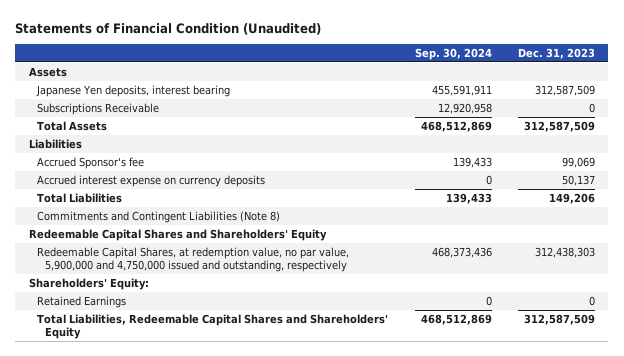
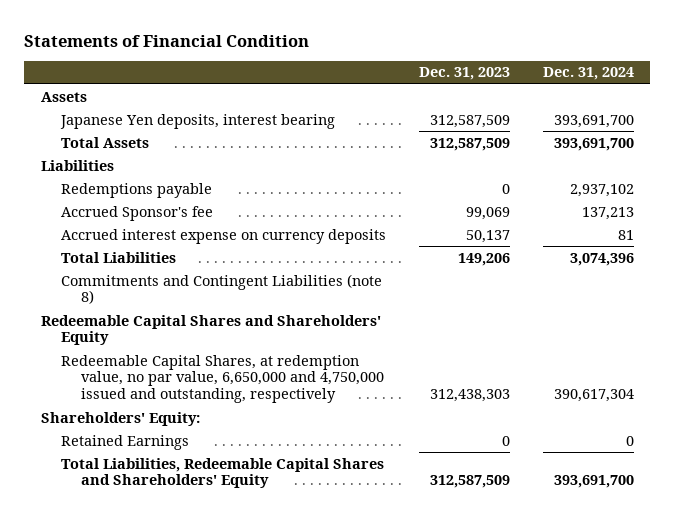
- Statements of Financial Condition (Unaudited)
+ Statements of Financial Condition
- | Sep. 30, 2024 | Dec. 31, 2023
+ | Dec. 31, 2023 | Dec. 31, 2024
- Subscriptions Receivable | 12,920,958 | 0
+ Redemptions payable | 0 | 2,937,102
- Commitments and Contingent Liabilities (Note 8)
+ Commitments and Contingent Liabilities (note 8)
- Redeemable Capital Shares, at redemption value, no par value, 5,900,000 and 4,750,000 issued and outstanding, respectively | 468,373,436 | 312,438,303
+ Redeemable Capital Shares, at redemption value, no par value, 6,650,000 and 4,750,000 issued and outstanding, respectively | 312,438,303 | 390,617,304

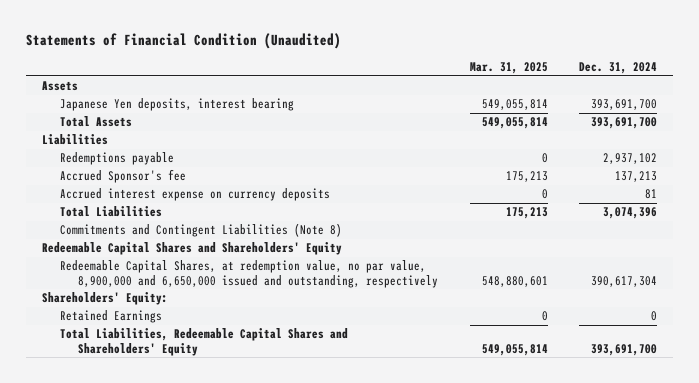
- Statements of Financial Condition
+ Statements of Financial Condition (Unaudited)
- | Dec. 31, 2023 | Dec. 31, 2024
+ | Mar. 31, 2025 | Dec. 31, 2024
- Commitments and Contingent Liabilities (note 8)
+ Commitments and Contingent Liabilities (Note 8)
- Redeemable Capital Shares, at redemption value, no par value, 6,650,000 and 4,750,000 issued and outstanding, respectively | 312,438,303 | 390,617,304
+ Redeemable Capital Shares, at redemption value, no par value, 8,900,000 and 6,650,000 issued and outstanding, respectively | 548,880,601 | 390,617,304

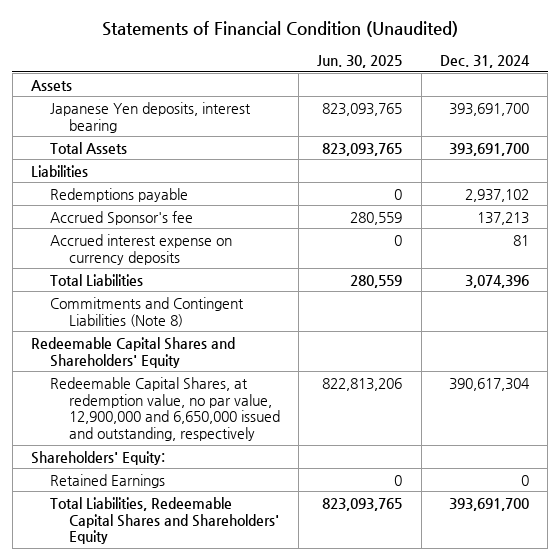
- | Mar. 31, 2025 | Dec. 31, 2024
+ | Jun. 30, 2025 | Dec. 31, 2024
- Redeemable Capital Shares, at redemption value, no par value, 8,900,000 and 6,650,000 issued and outstanding, respectively | 548,880,601 | 390,617,304
+ Redeemable Capital Shares, at redemption value, no par value, 12,900,000 and 6,650,000 issued and outstanding, respectively | 822,813,206 | 390,617,304

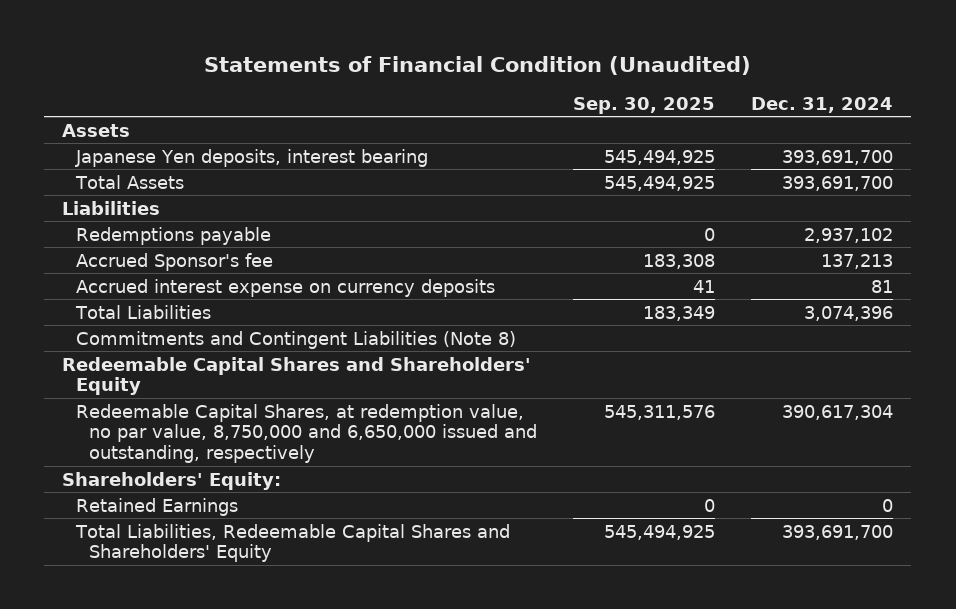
- | Jun. 30, 2025 | Dec. 31, 2024
+ | Sep. 30, 2025 | Dec. 31, 2024
- Redeemable Capital Shares, at redemption value, no par value, 12,900,000 and 6,650,000 issued and outstanding, respectively | 822,813,206 | 390,617,304
+ Redeemable Capital Shares, at redemption value, no par value, 8,750,000 and 6,650,000 issued and outstanding, respectively | 545,311,576 | 390,617,304

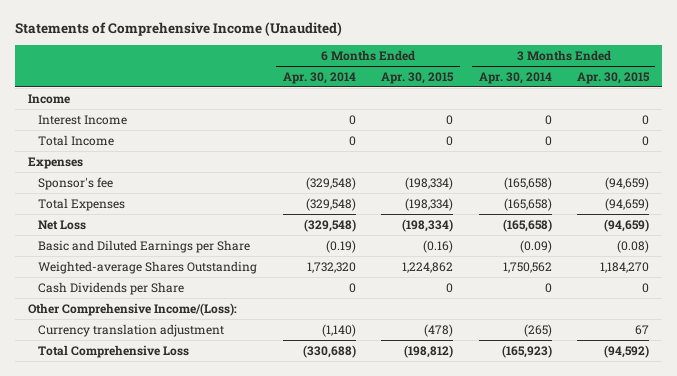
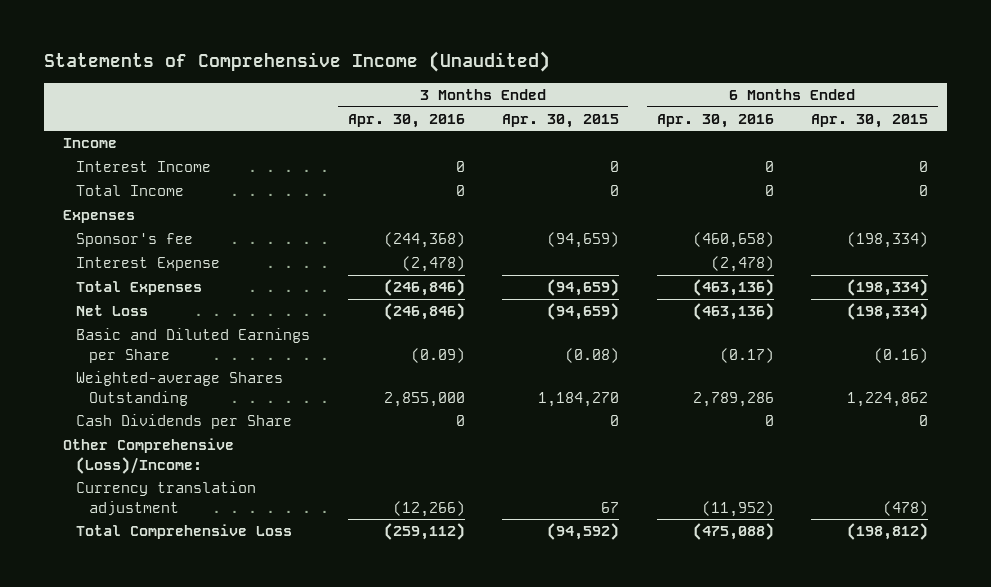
- | 6 Months Ended Apr. 30, 2014 | 6 Months Ended Apr. 30, 2015 | 3 Months Ended Apr. 30, 2014 | 3 Months Ended Apr. 30, 2015
+ | 3 Months Ended Apr. 30, 2016 | 3 Months Ended Apr. 30, 2015 | 6 Months Ended Apr. 30, 2016 | 6 Months Ended Apr. 30, 2015
+ Interest Expense | (2,478) | | (2,478) |
- Other Comprehensive Income/(Loss):
+ Other Comprehensive (Loss)/Income:

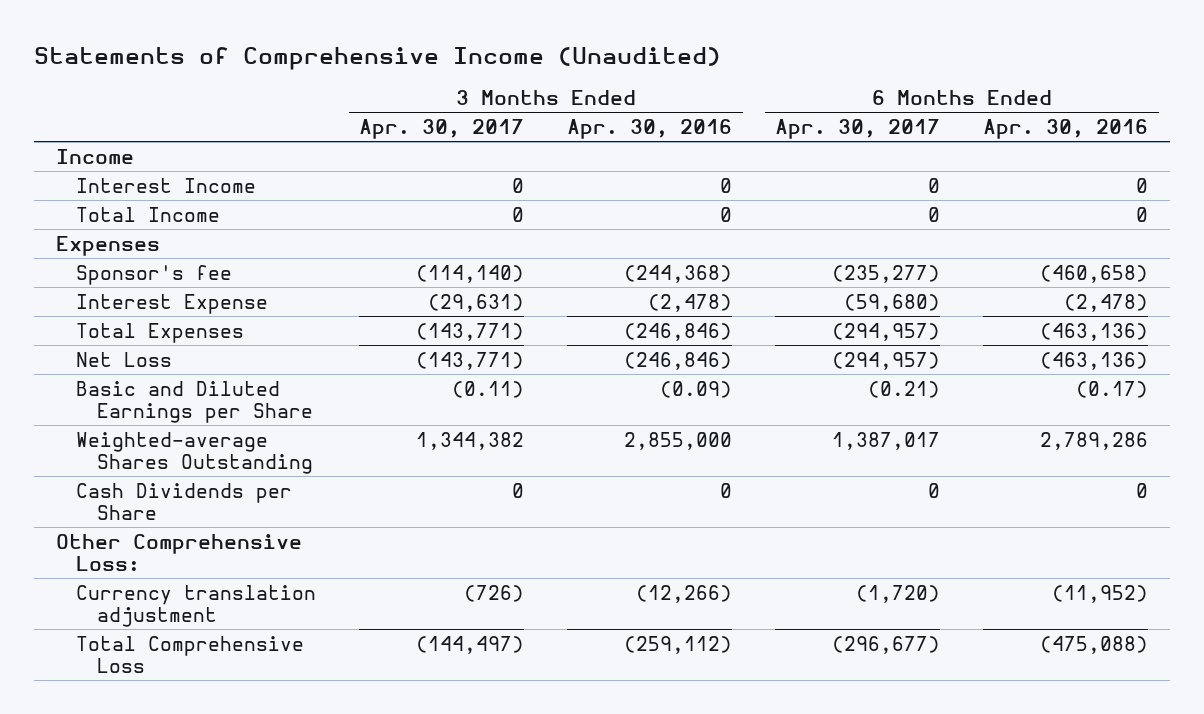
- | 3 Months Ended Apr. 30, 2016 | 3 Months Ended Apr. 30, 2015 | 6 Months Ended Apr. 30, 2016 | 6 Months Ended Apr. 30, 2015
+ | 3 Months Ended Apr. 30, 2017 | 3 Months Ended Apr. 30, 2016 | 6 Months Ended Apr. 30, 2017 | 6 Months Ended Apr. 30, 2016
- Other Comprehensive (Loss)/Income:
+ Other Comprehensive Loss:

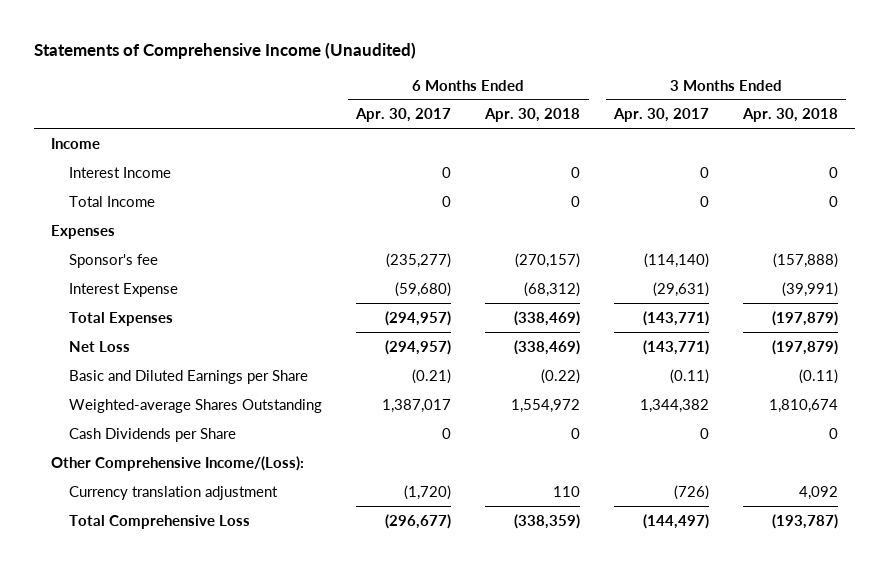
- | 3 Months Ended Apr. 30, 2017 | 3 Months Ended Apr. 30, 2016 | 6 Months Ended Apr. 30, 2017 | 6 Months Ended Apr. 30, 2016
+ | 6 Months Ended Apr. 30, 2017 | 6 Months Ended Apr. 30, 2018 | 3 Months Ended Apr. 30, 2017 | 3 Months Ended Apr. 30, 2018
- Other Comprehensive Loss:
+ Other Comprehensive Income/(Loss):

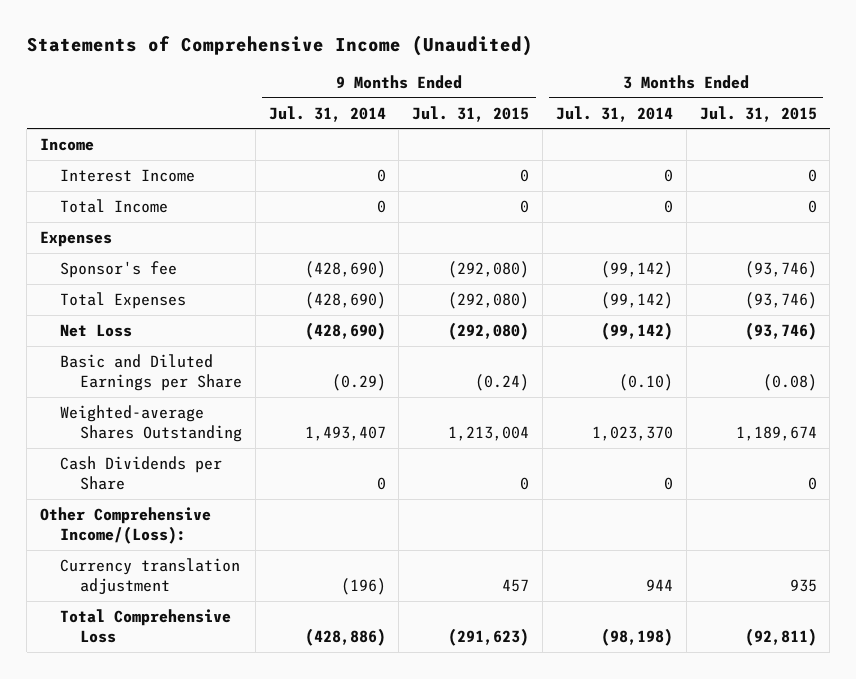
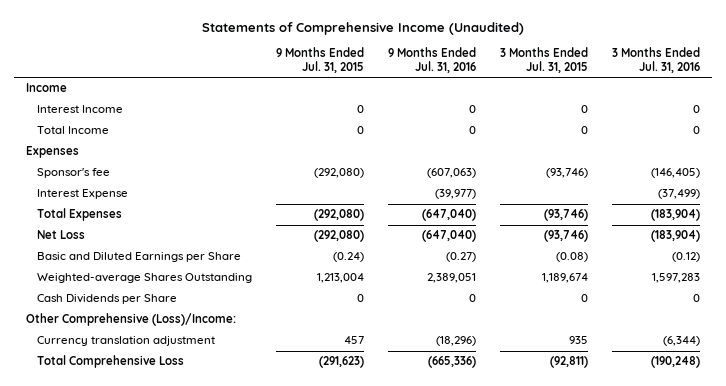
- | 9 Months Ended Jul. 31, 2014 | 9 Months Ended Jul. 31, 2015 | 3 Months Ended Jul. 31, 2014 | 3 Months Ended Jul. 31, 2015
+ | 9 Months Ended Jul. 31, 2015 | 9 Months Ended Jul. 31, 2016 | 3 Months Ended Jul. 31, 2015 | 3 Months Ended Jul. 31, 2016
+ Interest Expense | | (39,977) | | (37,499)
- Other Comprehensive Income/(Loss):
+ Other Comprehensive (Loss)/Income:

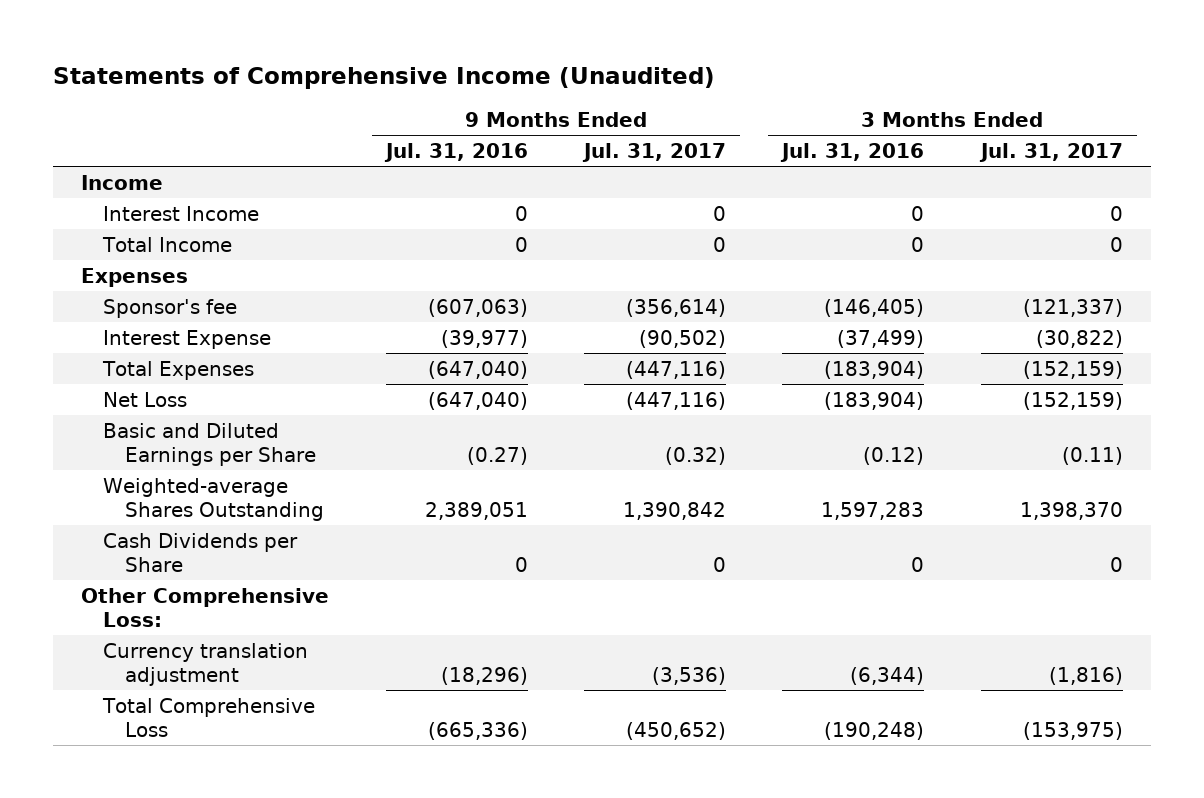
- | 9 Months Ended Jul. 31, 2015 | 9 Months Ended Jul. 31, 2016 | 3 Months Ended Jul. 31, 2015 | 3 Months Ended Jul. 31, 2016
+ | 9 Months Ended Jul. 31, 2016 | 9 Months Ended Jul. 31, 2017 | 3 Months Ended Jul. 31, 2016 | 3 Months Ended Jul. 31, 2017
- Other Comprehensive (Loss)/Income:
+ Other Comprehensive Loss:

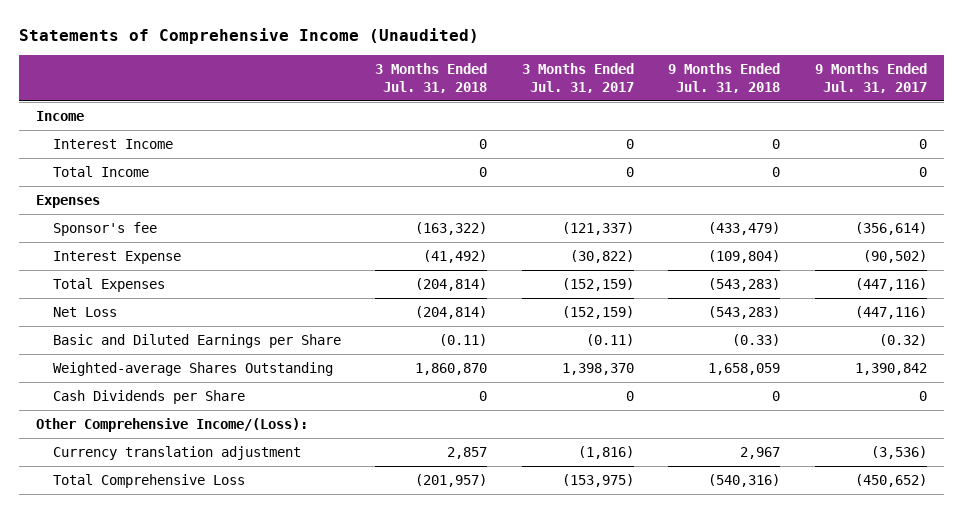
- | 9 Months Ended Jul. 31, 2016 | 9 Months Ended Jul. 31, 2017 | 3 Months Ended Jul. 31, 2016 | 3 Months Ended Jul. 31, 2017
+ | 3 Months Ended Jul. 31, 2018 | 3 Months Ended Jul. 31, 2017 | 9 Months Ended Jul. 31, 2018 | 9 Months Ended Jul. 31, 2017
- Other Comprehensive Loss:
+ Other Comprehensive Income/(Loss):

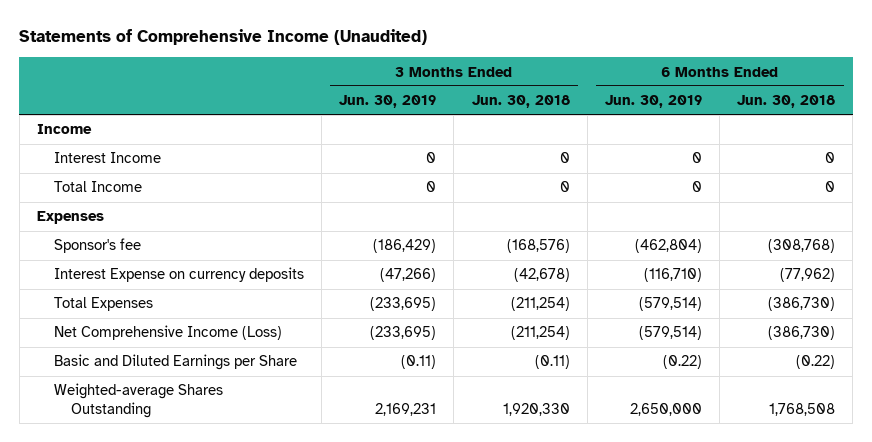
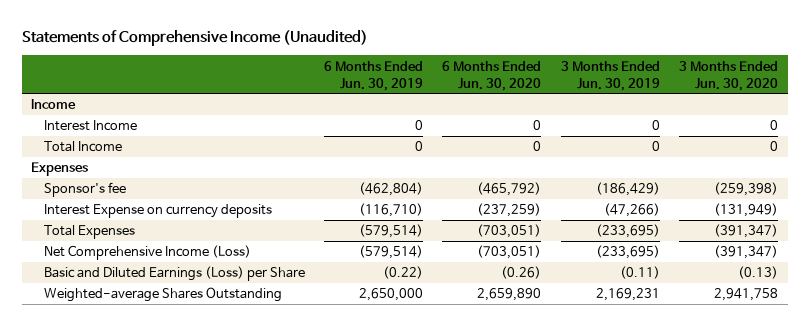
- | 3 Months Ended Jun. 30, 2019 | 3 Months Ended Jun. 30, 2018 | 6 Months Ended Jun. 30, 2019 | 6 Months Ended Jun. 30, 2018
+ | 6 Months Ended Jun. 30, 2019 | 6 Months Ended Jun. 30, 2020 | 3 Months Ended Jun. 30, 2019 | 3 Months Ended Jun. 30, 2020
- Basic and Diluted Earnings per Share | (0.11) | (0.11) | (0.22) | (0.22)
+ Basic and Diluted Earnings (Loss) per Share | (0.22) | (0.26) | (0.11) | (0.13)

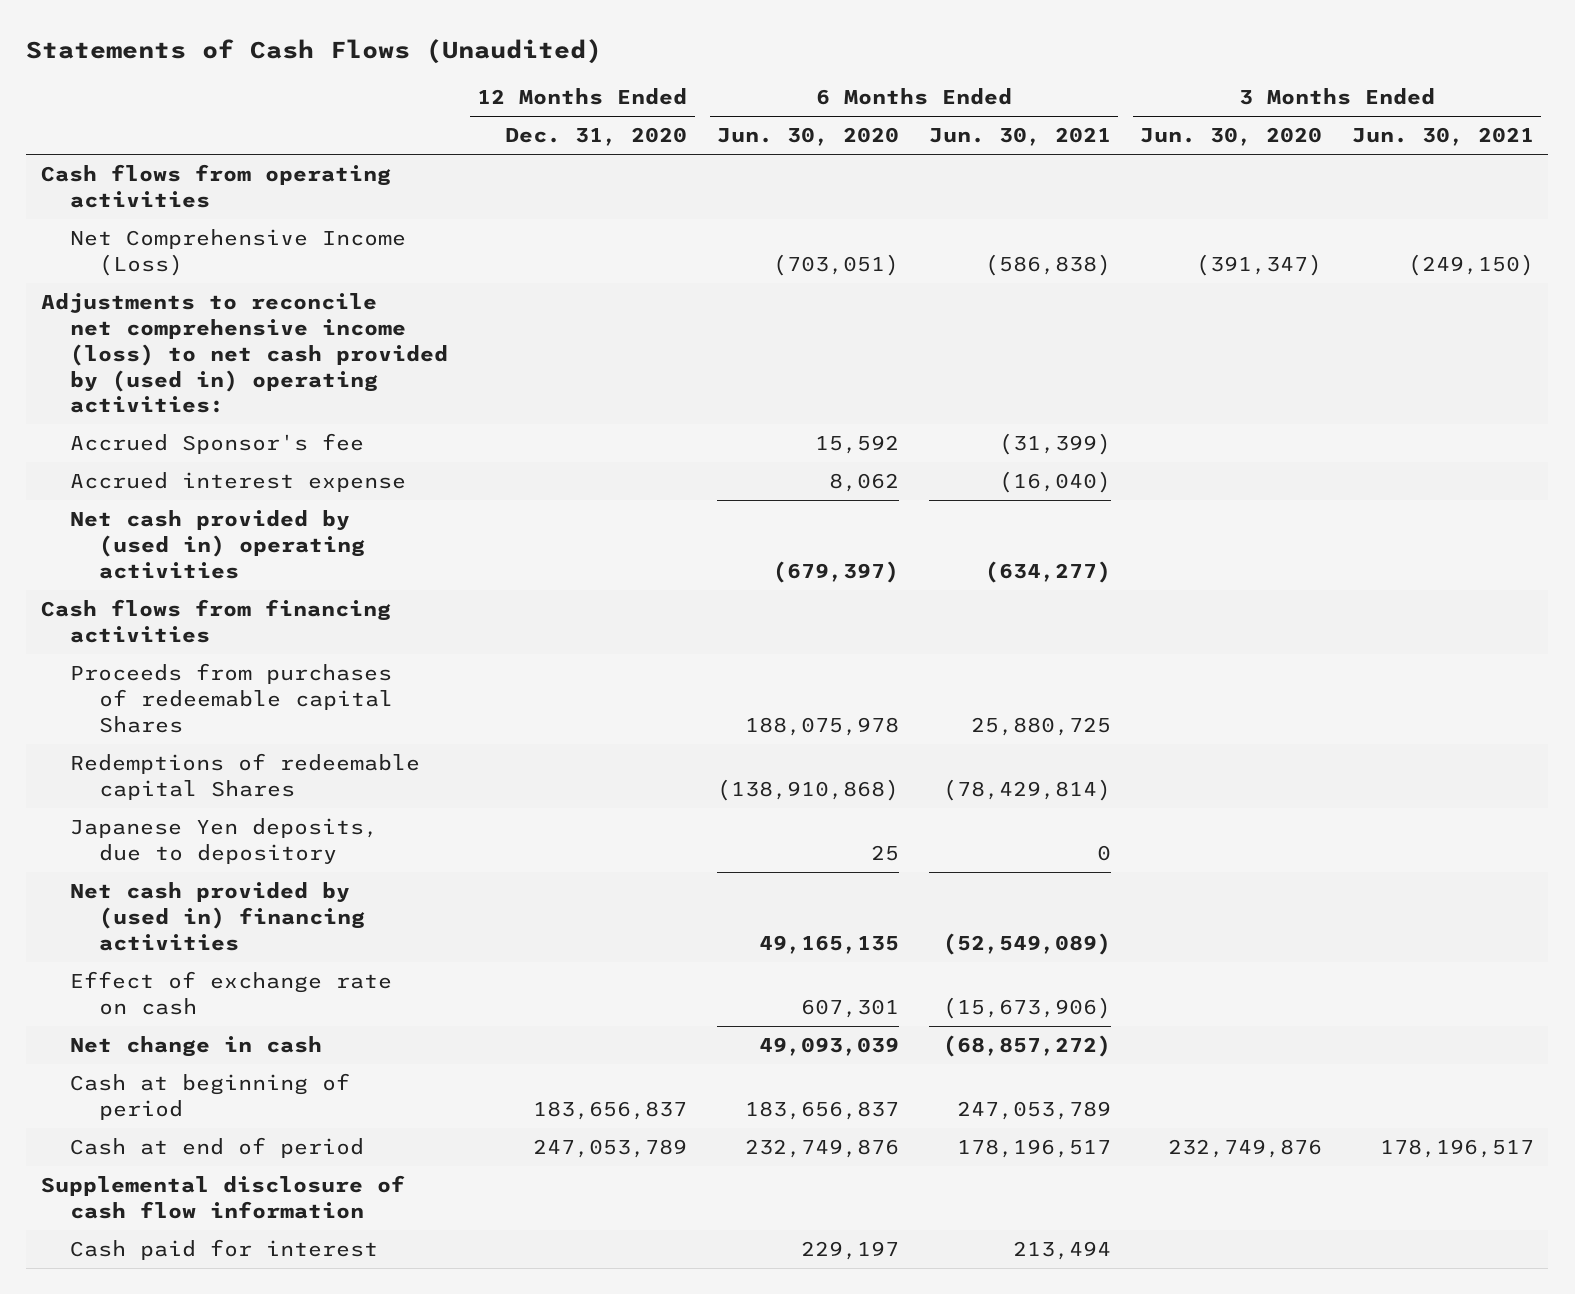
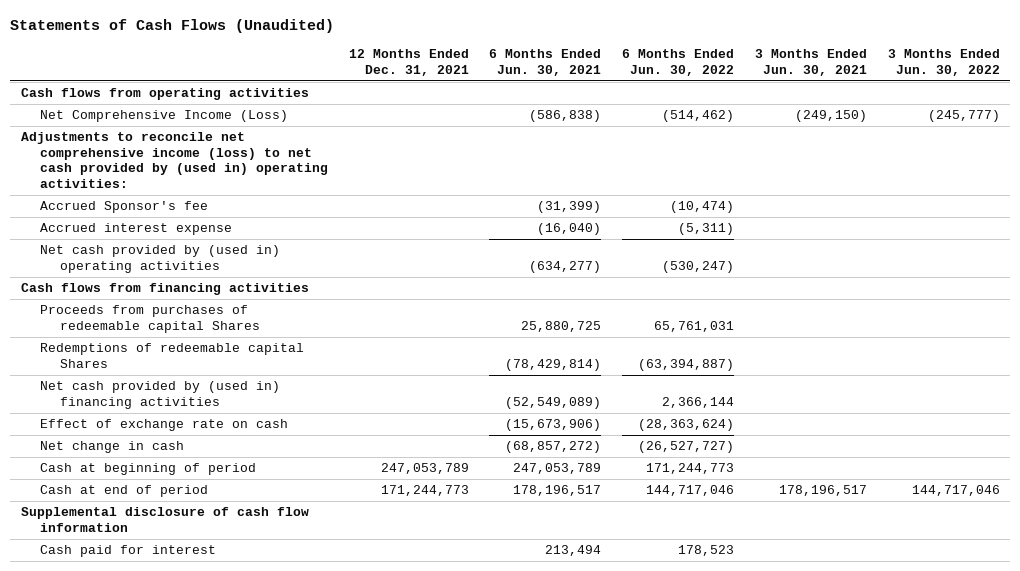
- | 12 Months Ended Dec. 31, 2020 | 6 Months Ended Jun. 30, 2020 | 6 Months Ended Jun. 30, 2021 | 3 Months Ended Jun. 30, 2020 | 3 Months Ended Jun. 30, 2021
+ | 12 Months Ended Dec. 31, 2021 | 6 Months Ended Jun. 30, 2021 | 6 Months Ended Jun. 30, 2022 | 3 Months Ended Jun. 30, 2021 | 3 Months Ended Jun. 30, 2022
- Japanese Yen deposits, due to depository | | 25 | 0 | |

